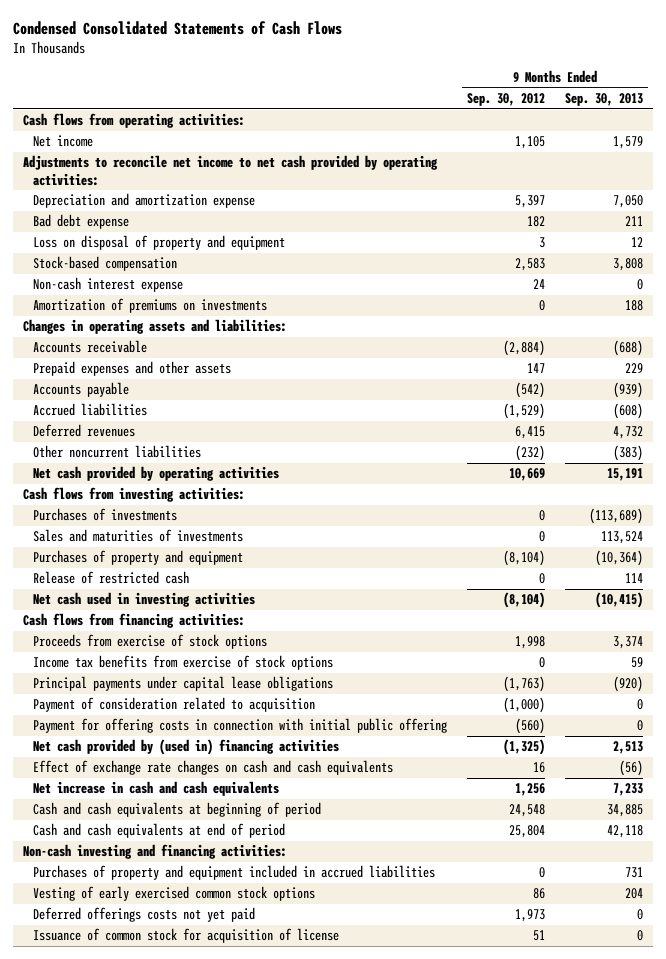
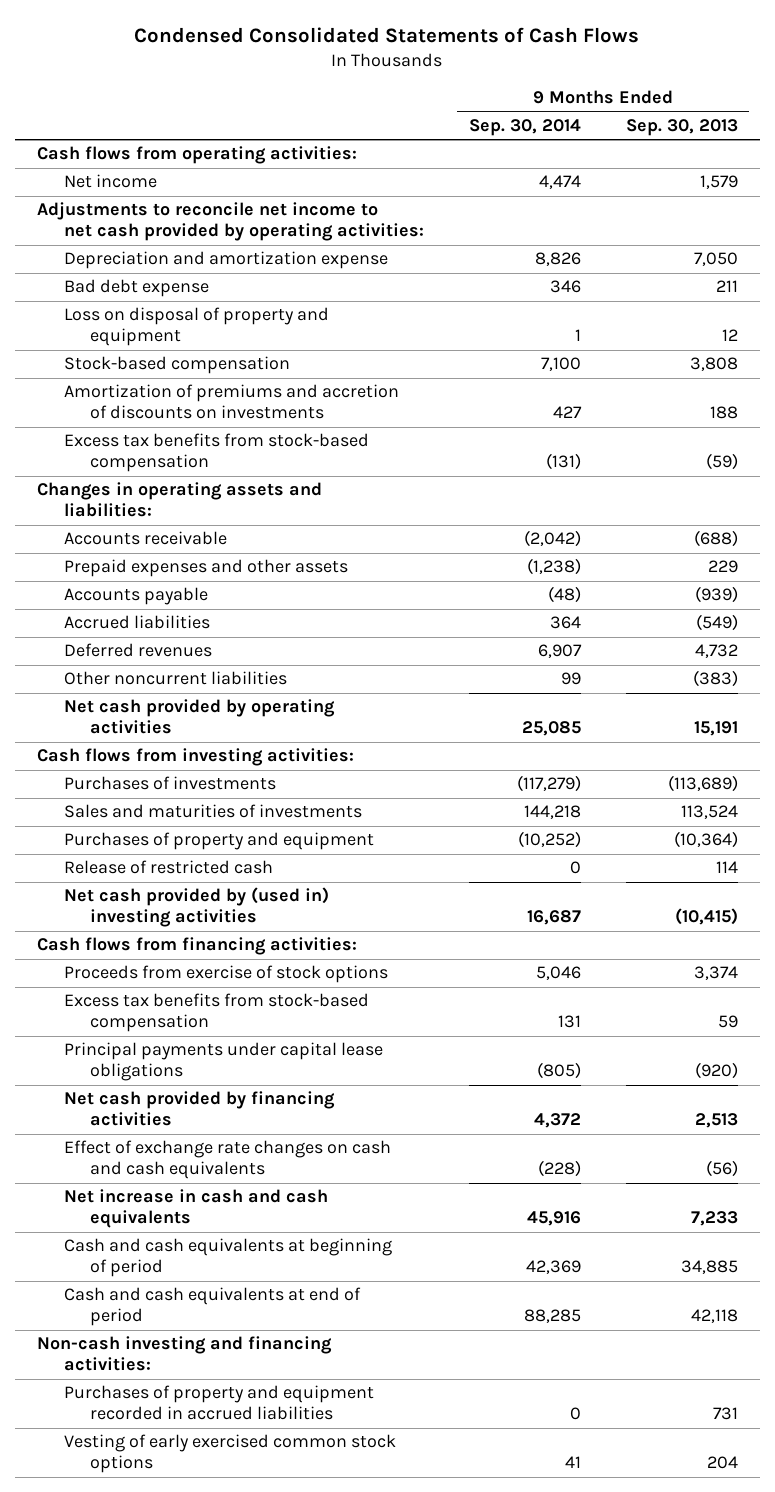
- | 9 Months Ended Sep. 30, 2012 | 9 Months Ended Sep. 30, 2013
+ | 9 Months Ended Sep. 30, 2014 | 9 Months Ended Sep. 30, 2013
- Non-cash interest expense | 24 | 0
- Amortization of premiums on investments | 0 | 188
+ Amortization of premiums and accretion of discounts on investments | 427 | 188
+ Excess tax benefits from stock-based compensation | (131) | (59)
- Accrued liabilities | (1,529) | (608)
+ Accrued liabilities | 364 | (549)
- Net cash used in investing activities | (8,104) | (10,415)
+ Net cash provided by (used in) investing activities | 16,687 | (10,415)
- Income tax benefits from exercise of stock options | 0 | 59
+ Excess tax benefits from stock-based compensation | 131 | 59
- Payment of consideration related to acquisition | (1,000) | 0
- Payment for offering costs in connection with initial public offering | (560) | 0
- Net cash provided by (used in) financing activities | (1,325) | 2,513
+ Net cash provided by financing activities | 4,372 | 2,513
- Purchases of property and equipment included in accrued liabilities | 0 | 731
+ Purchases of property and equipment recorded in accrued liabilities | 0 | 731
- Deferred offerings costs not yet paid | 1,973 | 0
- Issuance of common stock for acquisition of license | 51 | 0

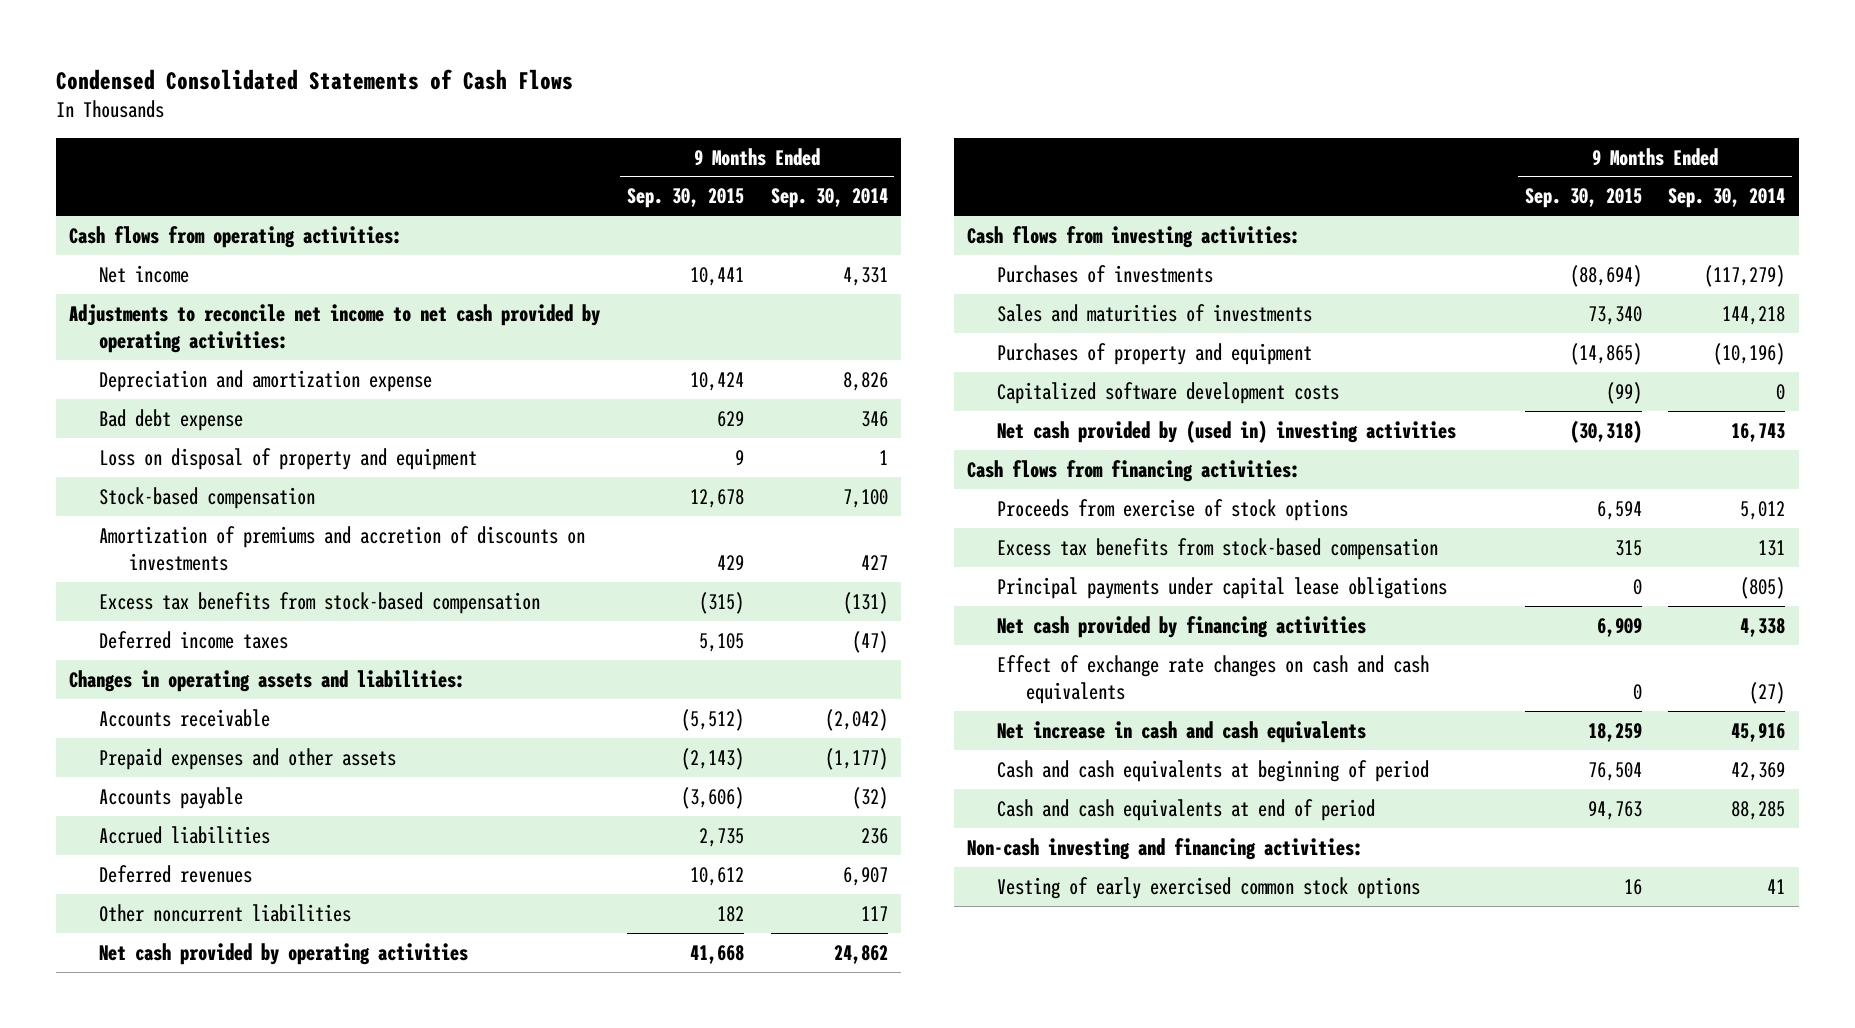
- | 9 Months Ended Sep. 30, 2014 | 9 Months Ended Sep. 30, 2013
+ | 9 Months Ended Sep. 30, 2015 | 9 Months Ended Sep. 30, 2014
- Net income | 4,474 | 1,579
+ Net income | 10,441 | 4,331
+ Deferred income taxes | 5,105 | (47)
- Prepaid expenses and other assets | (1,238) | 229
- Accounts payable | (48) | (939)
- Accrued liabilities | 364 | (549)
+ Prepaid expenses and other assets | (2,143) | (1,177)
+ Accounts payable | (3,606) | (32)
+ Accrued liabilities | 2,735 | 236
- Other noncurrent liabilities | 99 | (383)
- Net cash provided by operating activities | 25,085 | 15,191
+ Other noncurrent liabilities | 182 | 117
+ Net cash provided by operating activities | 41,668 | 24,862
- Purchases of property and equipment | (10,252) | (10,364)
- Release of restricted cash | 0 | 114
- Net cash provided by (used in) investing activities | 16,687 | (10,415)
+ Purchases of property and equipment | (14,865) | (10,196)
+ Capitalized software development costs | (99) | 0
+ Net cash provided by (used in) investing activities | (30,318) | 16,743
- Proceeds from exercise of stock options | 5,046 | 3,374
+ Proceeds from exercise of stock options | 6,594 | 5,012
- Net cash provided by financing activities | 4,372 | 2,513
- Effect of exchange rate changes on cash and cash equivalents | (228) | (56)
+ Net cash provided by financing activities | 6,909 | 4,338
+ Effect of exchange rate changes on cash and cash equivalents | 0 | (27)
- Purchases of property and equipment recorded in accrued liabilities | 0 | 731

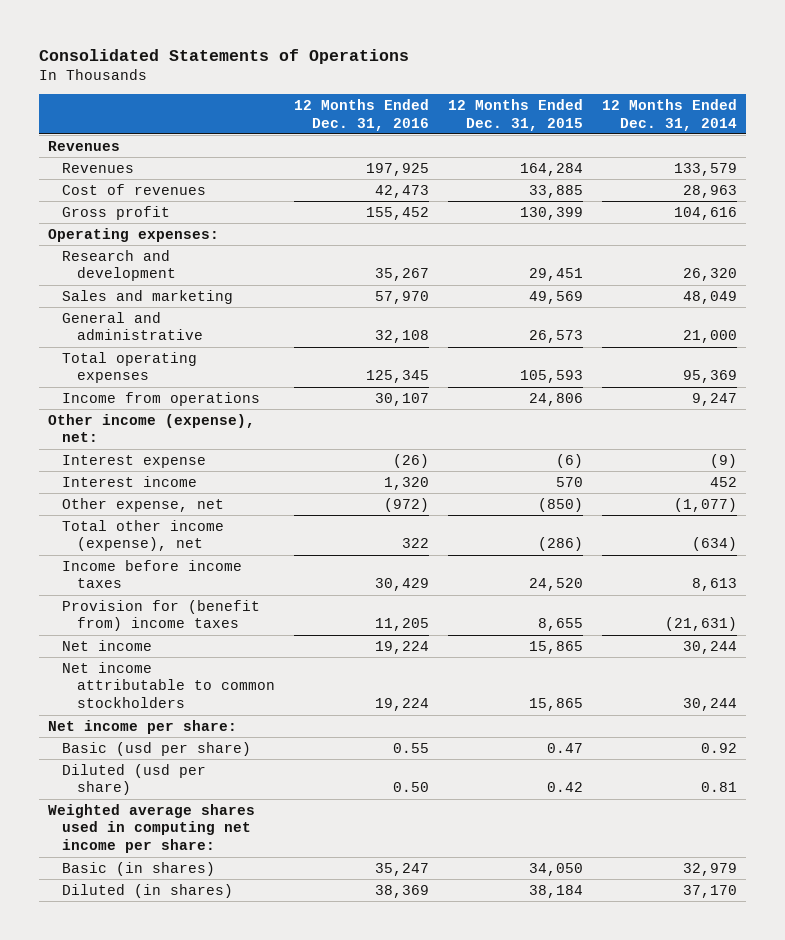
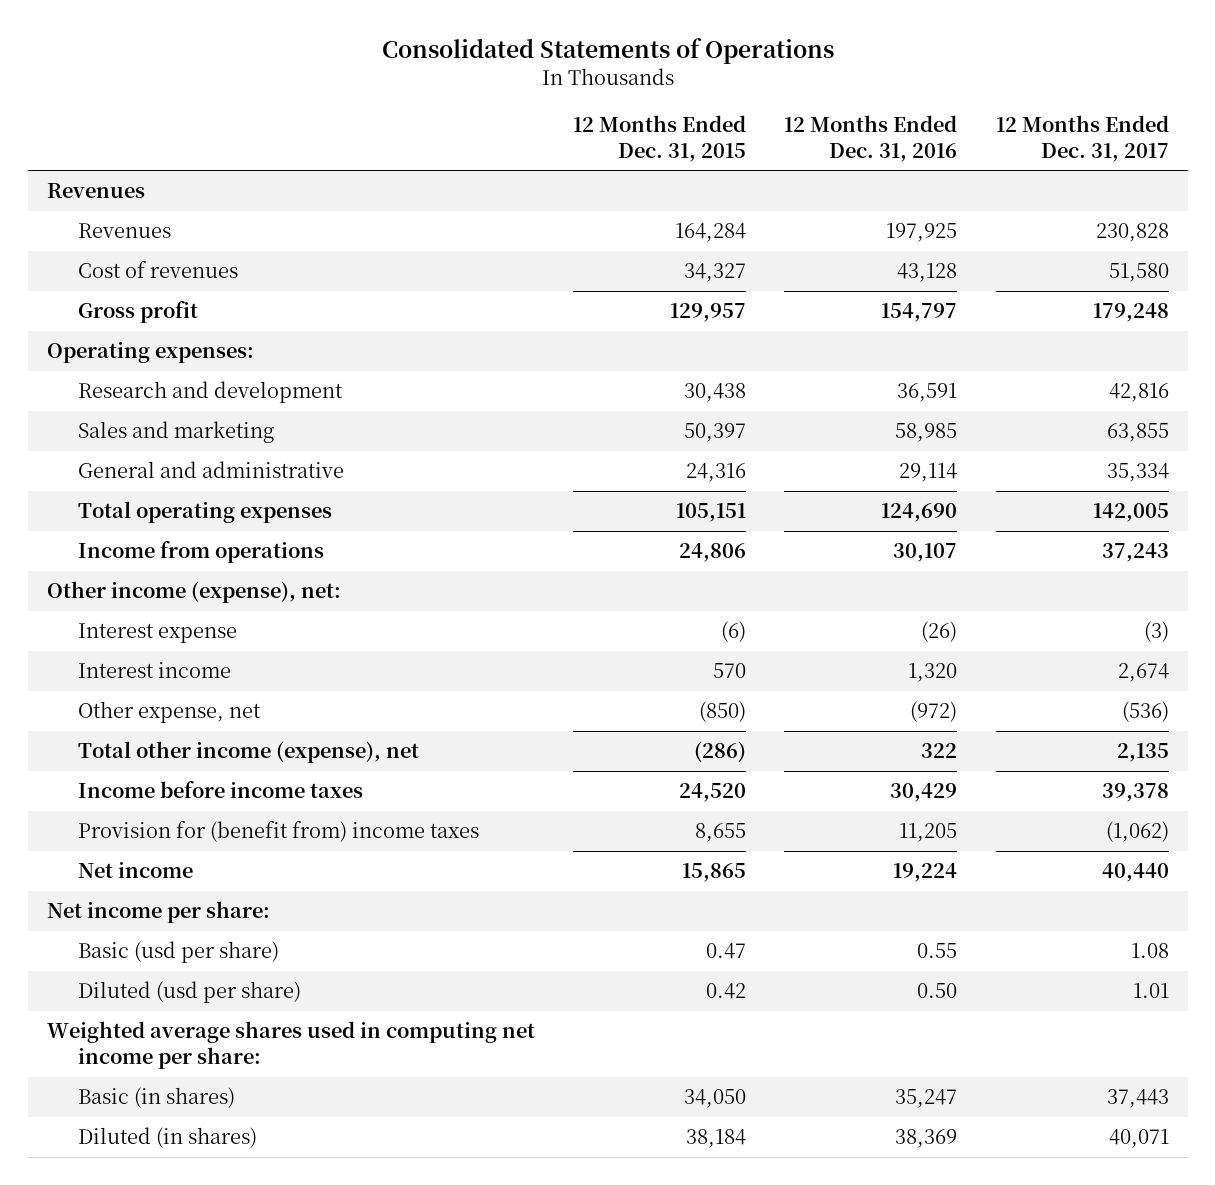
- | 12 Months Ended Dec. 31, 2016 | 12 Months Ended Dec. 31, 2015 | 12 Months Ended Dec. 31, 2014
+ | 12 Months Ended Dec. 31, 2015 | 12 Months Ended Dec. 31, 2016 | 12 Months Ended Dec. 31, 2017
- Cost of revenues | 42,473 | 33,885 | 28,963
- Gross profit | 155,452 | 130,399 | 104,616
+ Cost of revenues | 34,327 | 43,128 | 51,580
+ Gross profit | 129,957 | 154,797 | 179,248
- Research and development | 35,267 | 29,451 | 26,320
- Sales and marketing | 57,970 | 49,569 | 48,049
- General and administrative | 32,108 | 26,573 | 21,000
- Total operating expenses | 125,345 | 105,593 | 95,369
+ Research and development | 30,438 | 36,591 | 42,816
+ Sales and marketing | 50,397 | 58,985 | 63,855
+ General and administrative | 24,316 | 29,114 | 35,334
+ Total operating expenses | 105,151 | 124,690 | 142,005
- Net income attributable to common stockholders | 19,224 | 15,865 | 30,244

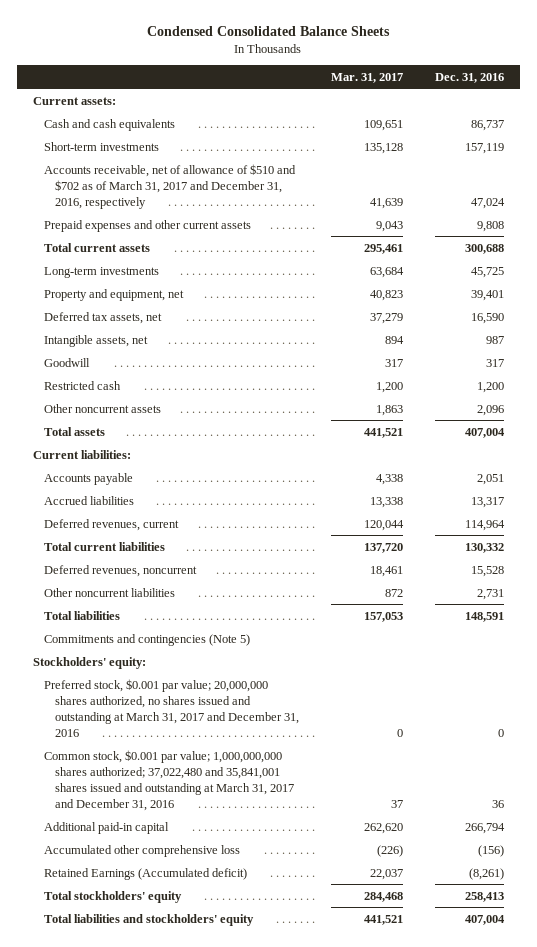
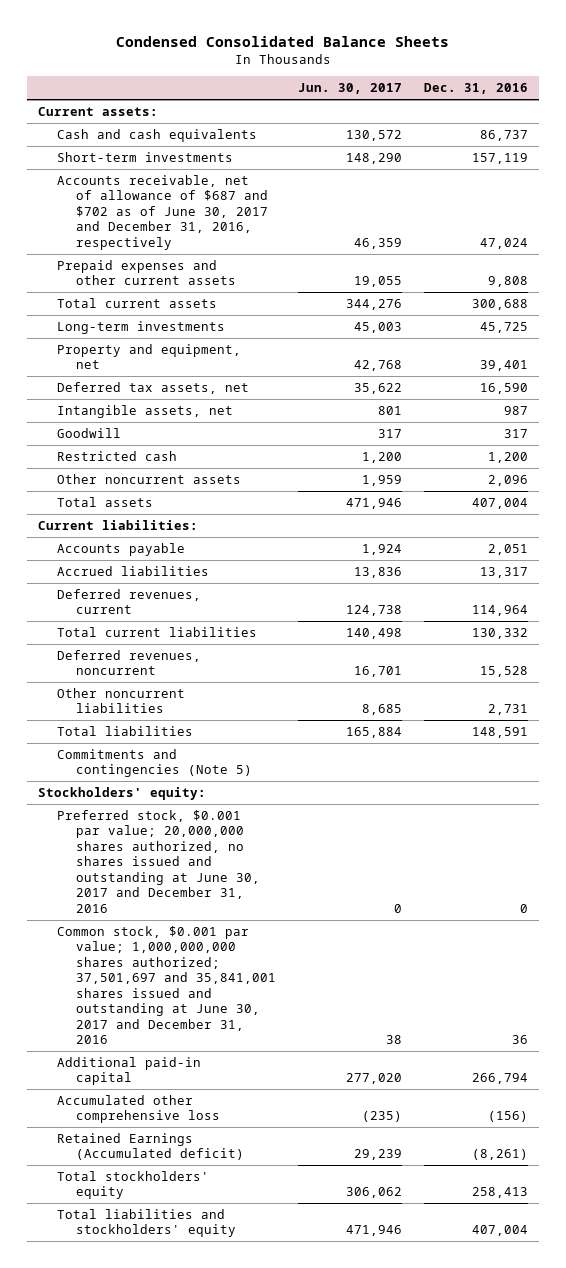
- | Mar. 31, 2017 | Dec. 31, 2016
+ | Jun. 30, 2017 | Dec. 31, 2016
- Accounts receivable, net of allowance of $510 and $702 as of March 31, 2017 and December 31, 2016, respectively | 41,639 | 47,024
+ Accounts receivable, net of allowance of $687 and $702 as of June 30, 2017 and December 31, 2016, respectively | 46,359 | 47,024
- Preferred stock, $0.001 par value; 20,000,000 shares authorized, no shares issued and outstanding at March 31, 2017 and December 31, 2016 | 0 | 0
- Common stock, $0.001 par value; 1,000,000,000 shares authorized; 37,022,480 and 35,841,001 shares issued and outstanding at March 31, 2017 and December 31, 2016 | 37 | 36
+ Preferred stock, $0.001 par value; 20,000,000 shares authorized, no shares issued and outstanding at June 30, 2017 and December 31, 2016 | 0 | 0
+ Common stock, $0.001 par value; 1,000,000,000 shares authorized; 37,501,697 and 35,841,001 shares issued and outstanding at June 30, 2017 and December 31, 2016 | 38 | 36

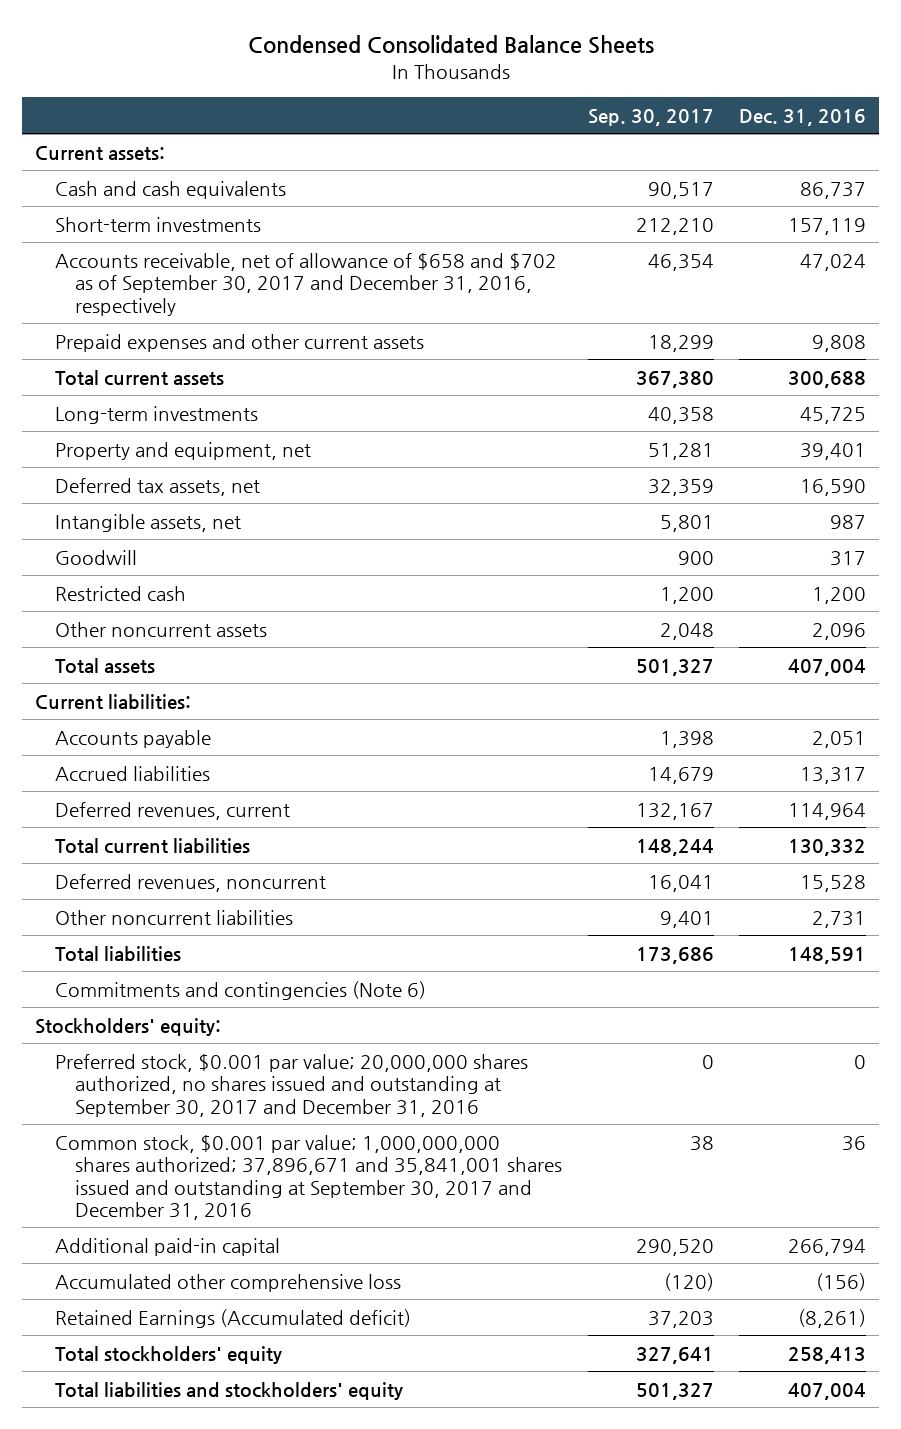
- | Jun. 30, 2017 | Dec. 31, 2016
+ | Sep. 30, 2017 | Dec. 31, 2016
- Accounts receivable, net of allowance of $687 and $702 as of June 30, 2017 and December 31, 2016, respectively | 46,359 | 47,024
+ Accounts receivable, net of allowance of $658 and $702 as of September 30, 2017 and December 31, 2016, respectively | 46,354 | 47,024
- Commitments and contingencies (Note 5)
+ Commitments and contingencies (Note 6)
- Preferred stock, $0.001 par value; 20,000,000 shares authorized, no shares issued and outstanding at June 30, 2017 and December 31, 2016 | 0 | 0
- Common stock, $0.001 par value; 1,000,000,000 shares authorized; 37,501,697 and 35,841,001 shares issued and outstanding at June 30, 2017 and December 31, 2016 | 38 | 36
+ Preferred stock, $0.001 par value; 20,000,000 shares authorized, no shares issued and outstanding at September 30, 2017 and December 31, 2016 | 0 | 0
+ Common stock, $0.001 par value; 1,000,000,000 shares authorized; 37,896,671 and 35,841,001 shares issued and outstanding at September 30, 2017 and December 31, 2016 | 38 | 36

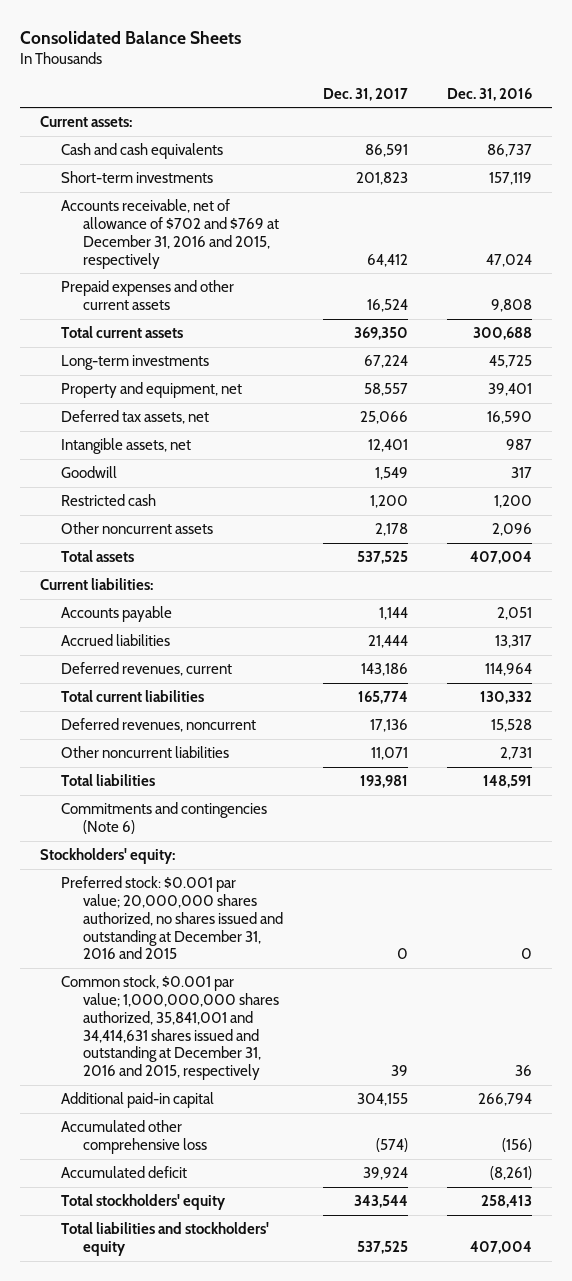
- Condensed Consolidated Balance Sheets
+ Consolidated Balance Sheets
- | Sep. 30, 2017 | Dec. 31, 2016
+ | Dec. 31, 2017 | Dec. 31, 2016
- Accounts receivable, net of allowance of $658 and $702 as of September 30, 2017 and December 31, 2016, respectively | 46,354 | 47,024
+ Accounts receivable, net of allowance of $702 and $769 at December 31, 2016 and 2015, respectively | 64,412 | 47,024
- Preferred stock, $0.001 par value; 20,000,000 shares authorized, no shares issued and outstanding at September 30, 2017 and December 31, 2016 | 0 | 0
- Common stock, $0.001 par value; 1,000,000,000 shares authorized; 37,896,671 and 35,841,001 shares issued and outstanding at September 30, 2017 and December 31, 2016 | 38 | 36
+ Preferred stock: $0.001 par value; 20,000,000 shares authorized, no shares issued and outstanding at December 31, 2016 and 2015 | 0 | 0
+ Common stock, $0.001 par value; 1,000,000,000 shares authorized, 35,841,001 and 34,414,631 shares issued and outstanding at December 31, 2016 and 2015, respectively | 39 | 36
- Retained Earnings (Accumulated deficit) | 37,203 | (8,261)
+ Accumulated deficit | 39,924 | (8,261)

